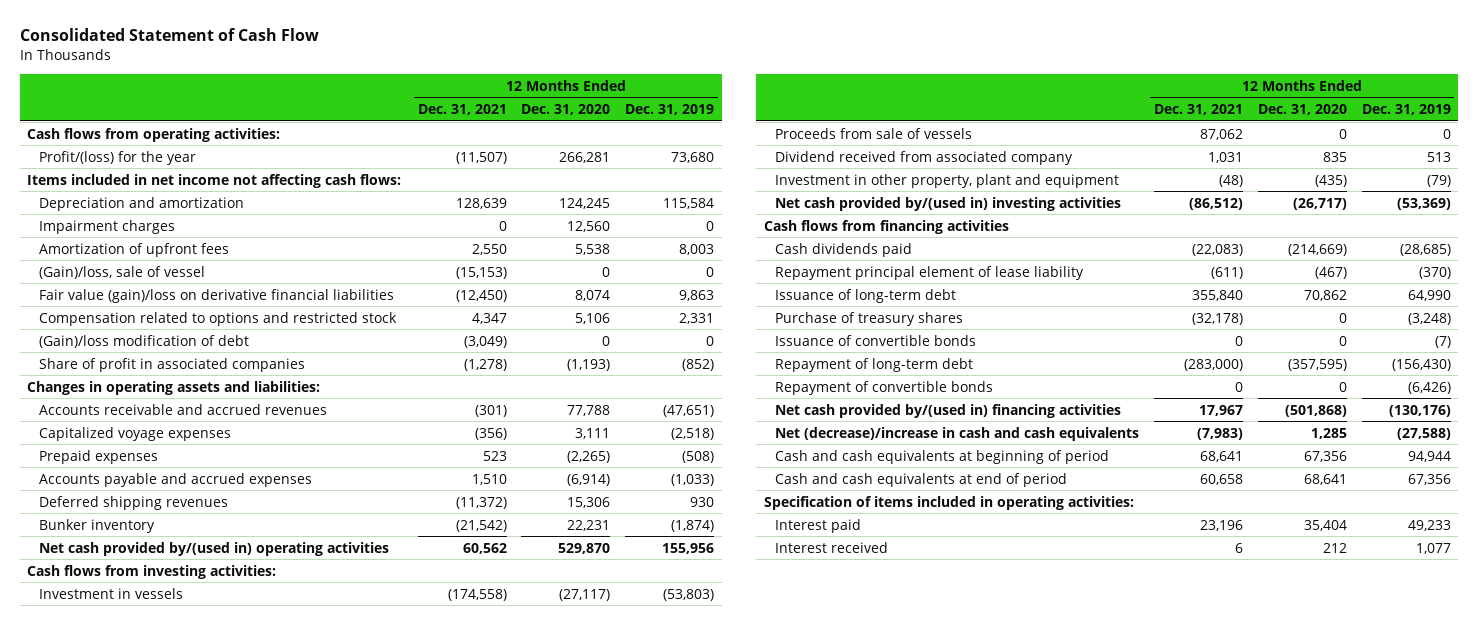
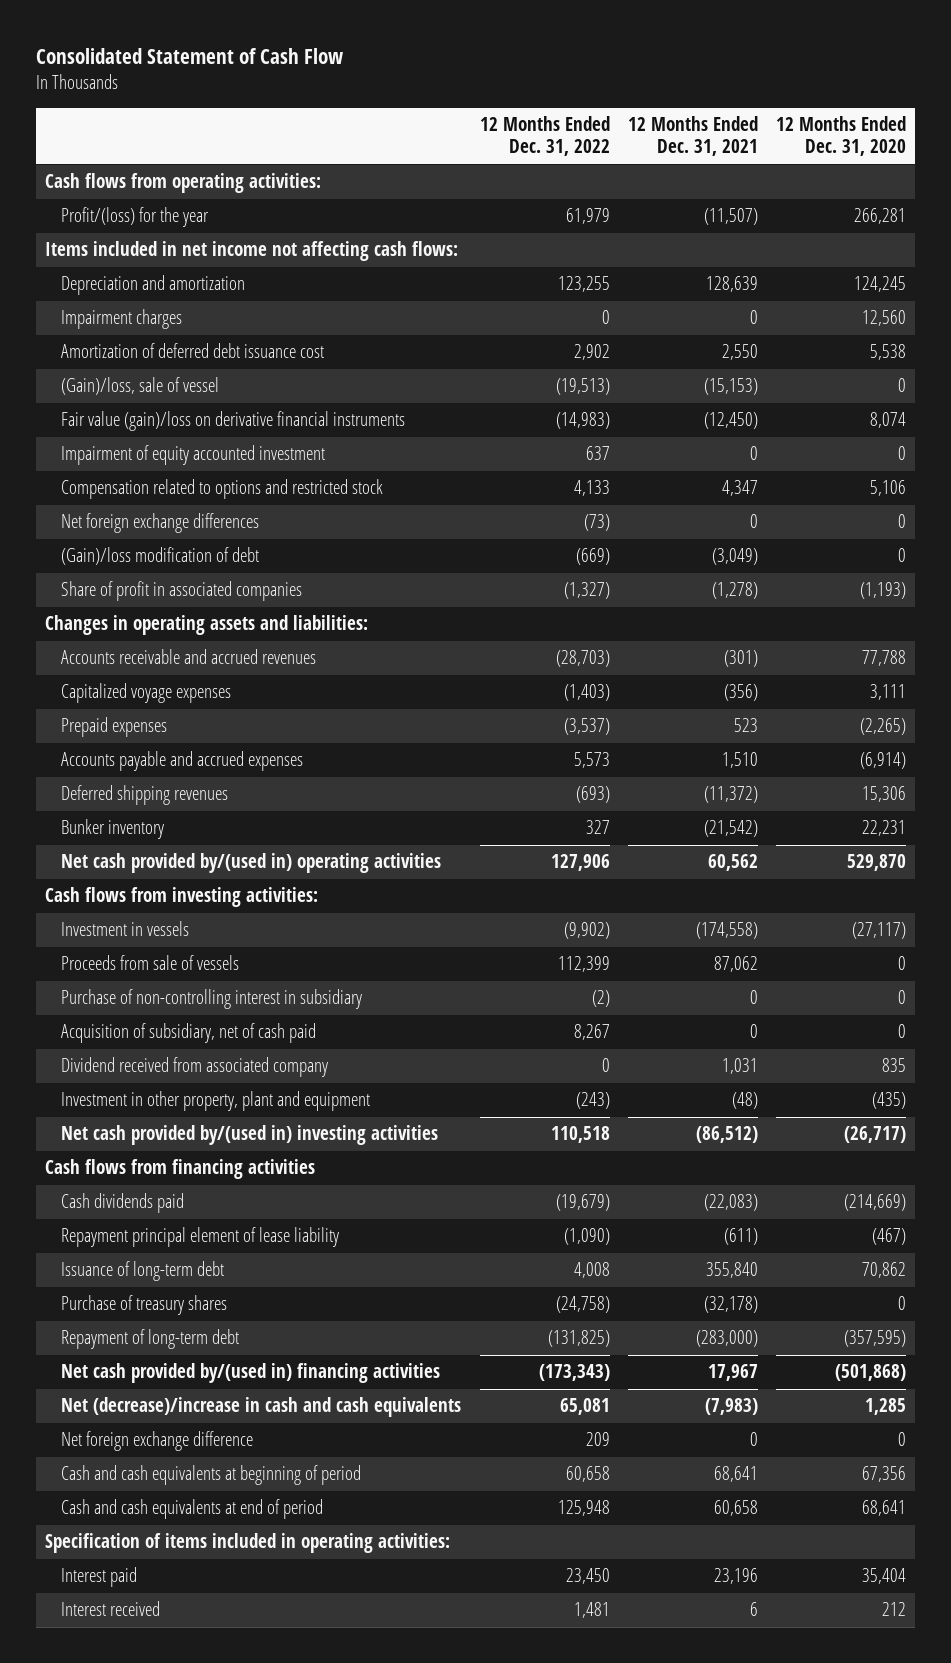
- | 12 Months Ended Dec. 31, 2021 | 12 Months Ended Dec. 31, 2020 | 12 Months Ended Dec. 31, 2019
+ | 12 Months Ended Dec. 31, 2022 | 12 Months Ended Dec. 31, 2021 | 12 Months Ended Dec. 31, 2020
- Amortization of upfront fees | 2,550 | 5,538 | 8,003
+ Amortization of deferred debt issuance cost | 2,902 | 2,550 | 5,538
- Fair value (gain)/loss on derivative financial liabilities | (12,450) | 8,074 | 9,863
+ Fair value (gain)/loss on derivative financial instruments | (14,983) | (12,450) | 8,074
+ Impairment of equity accounted investment | 637 | 0 | 0
+ Net foreign exchange differences | (73) | 0 | 0
+ Purchase of non-controlling interest in subsidiary | (2) | 0 | 0
+ Acquisition of subsidiary, net of cash paid | 8,267 | 0 | 0
- Issuance of convertible bonds | 0 | 0 | (7)
- Repayment of convertible bonds | 0 | 0 | (6,426)
+ Net foreign exchange difference | 209 | 0 | 0

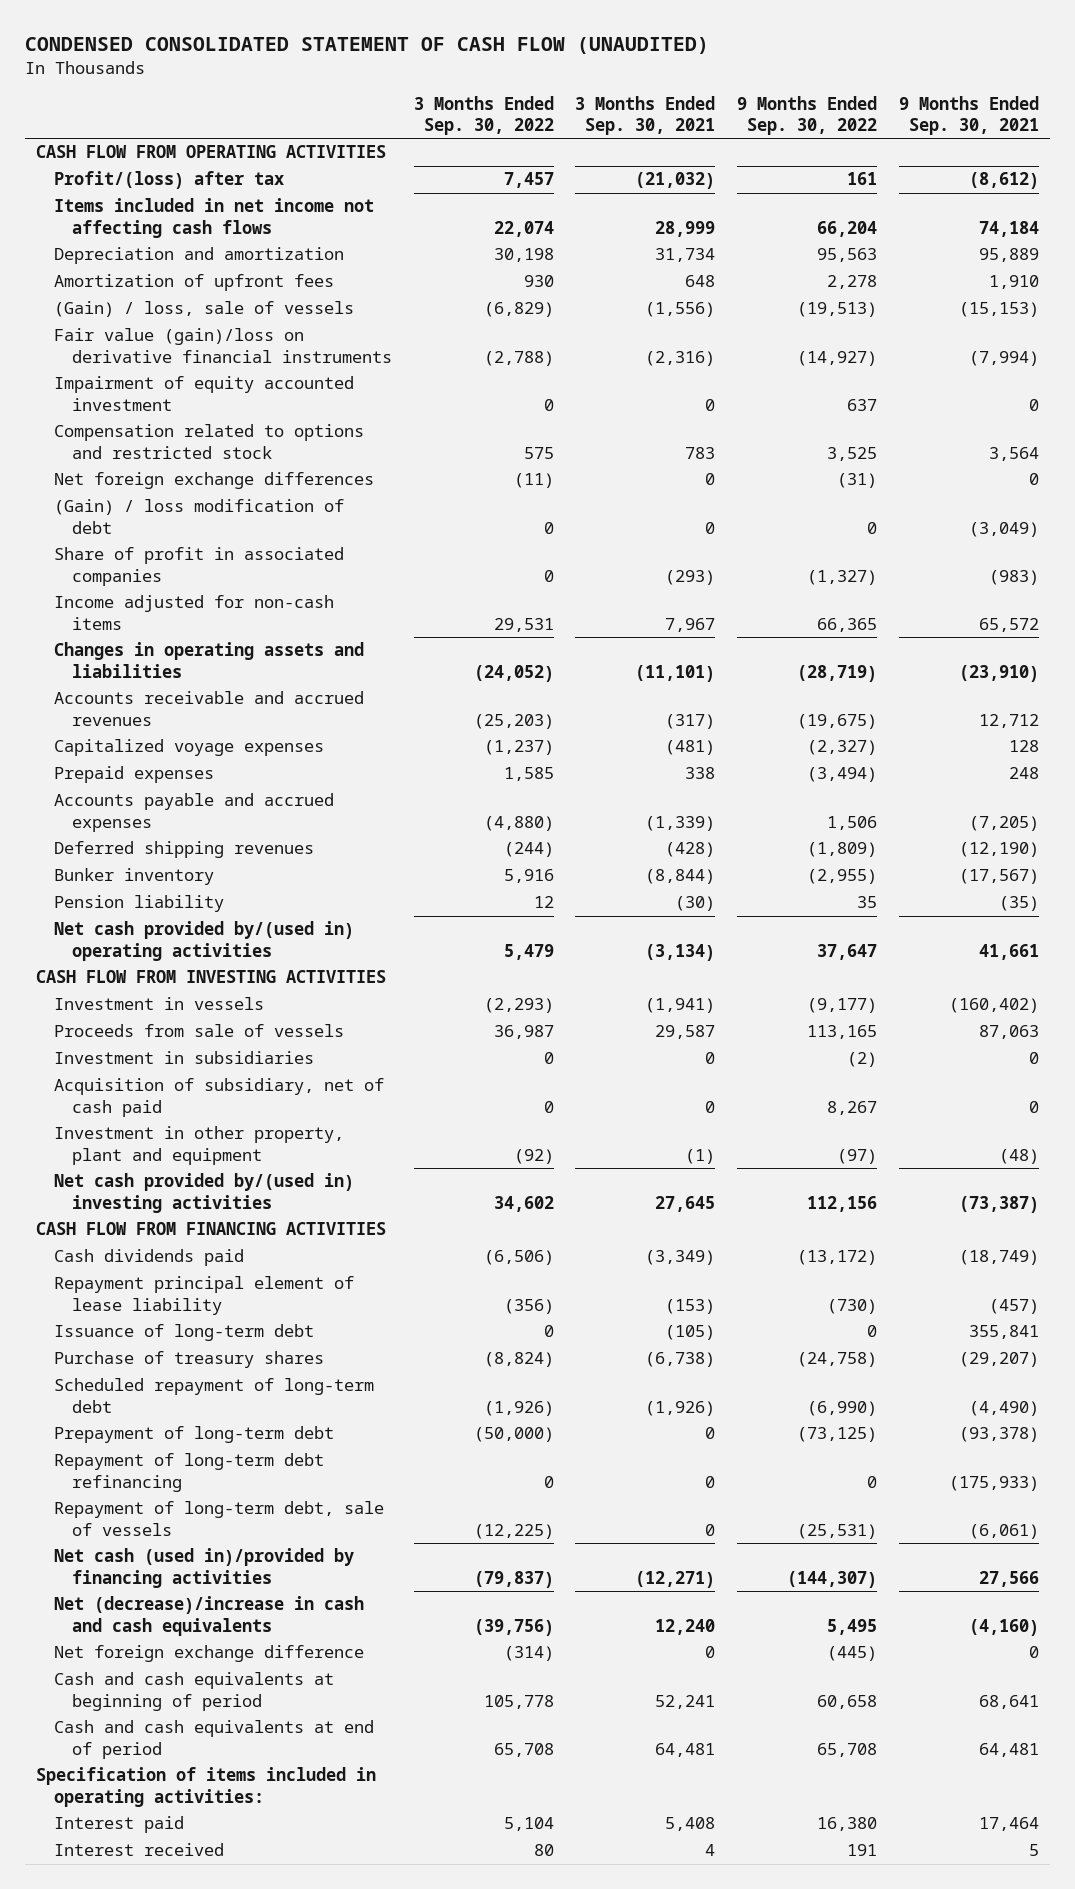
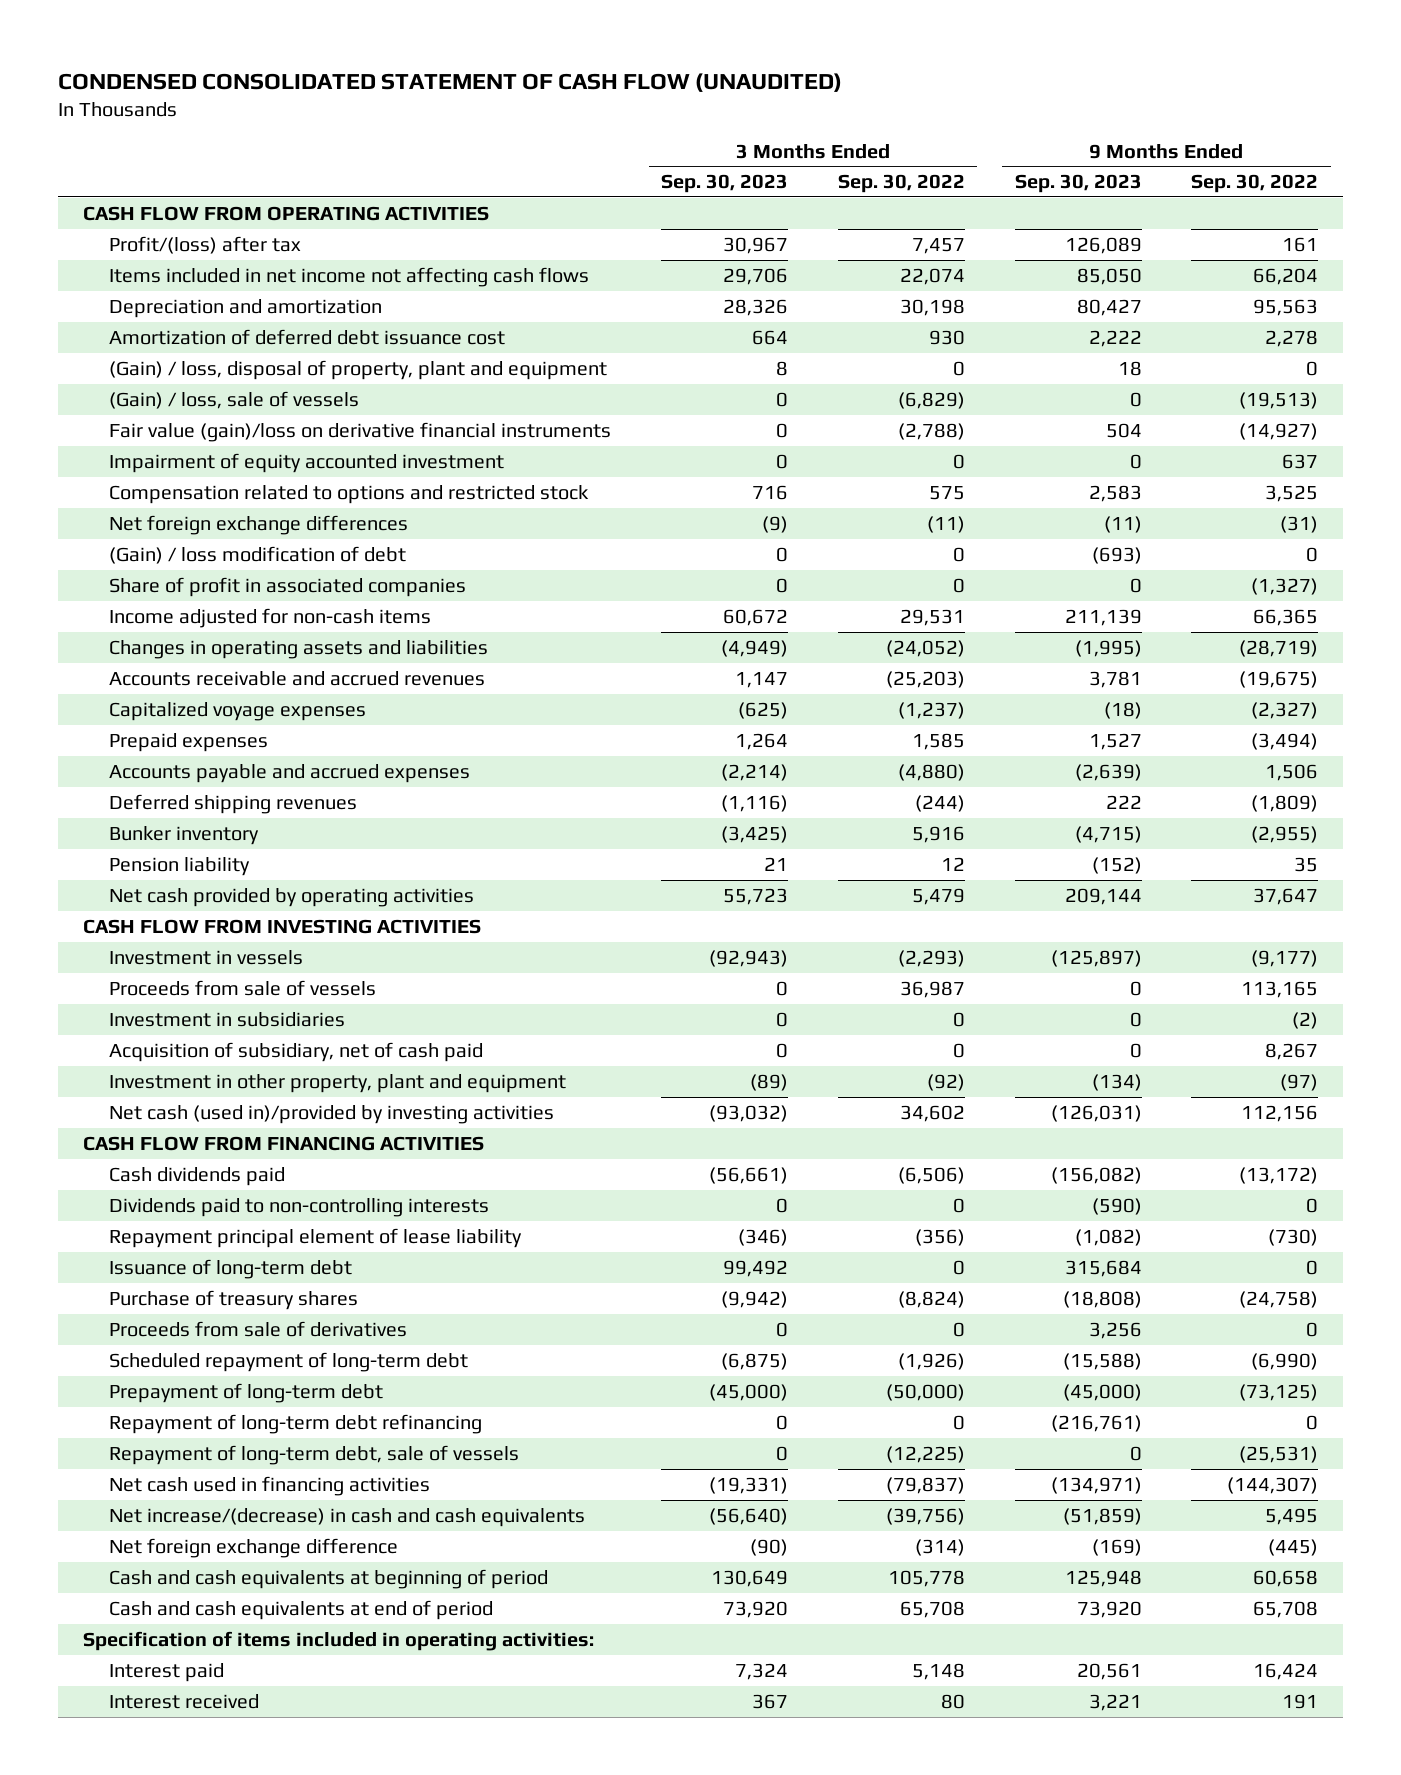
- | 3 Months Ended Sep. 30, 2022 | 3 Months Ended Sep. 30, 2021 | 9 Months Ended Sep. 30, 2022 | 9 Months Ended Sep. 30, 2021
+ | 3 Months Ended Sep. 30, 2023 | 3 Months Ended Sep. 30, 2022 | 9 Months Ended Sep. 30, 2023 | 9 Months Ended Sep. 30, 2022
- Amortization of upfront fees | 930 | 648 | 2,278 | 1,910
+ Amortization of deferred debt issuance cost | 664 | 930 | 2,222 | 2,278
+ (Gain) / loss, disposal of property, plant and equipment | 8 | 0 | 18 | 0
- Net cash provided by/(used in) operating activities | 5,479 | (3,134) | 37,647 | 41,661
+ Net cash provided by operating activities | 55,723 | 5,479 | 209,144 | 37,647
- Net cash provided by/(used in) investing activities | 34,602 | 27,645 | 112,156 | (73,387)
+ Net cash (used in)/provided by investing activities | (93,032) | 34,602 | (126,031) | 112,156
+ Dividends paid to non-controlling interests | 0 | 0 | (590) | 0
+ Proceeds from sale of derivatives | 0 | 0 | 3,256 | 0
- Net cash (used in)/provided by financing activities | (79,837) | (12,271) | (144,307) | 27,566
- Net (decrease)/increase in cash and cash equivalents | (39,756) | 12,240 | 5,495 | (4,160)
+ Net cash used in financing activities | (19,331) | (79,837) | (134,971) | (144,307)
+ Net increase/(decrease) in cash and cash equivalents | (56,640) | (39,756) | (51,859) | 5,495
- Interest paid | 5,104 | 5,408 | 16,380 | 17,464
+ Interest paid | 7,324 | 5,148 | 20,561 | 16,424

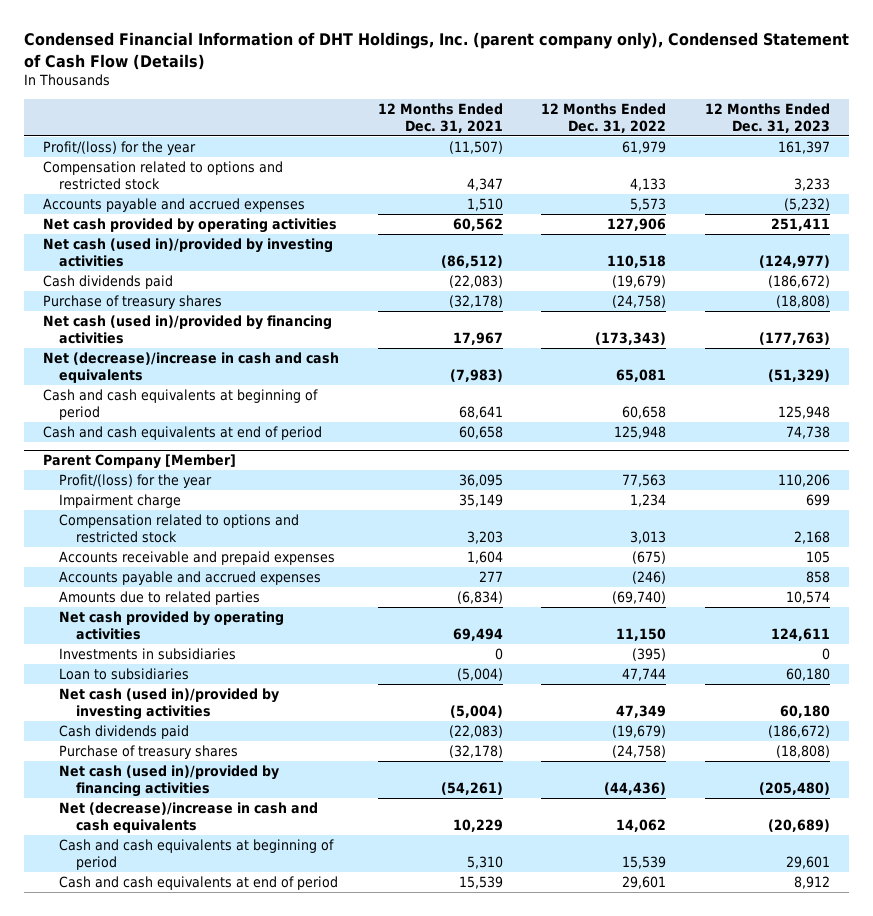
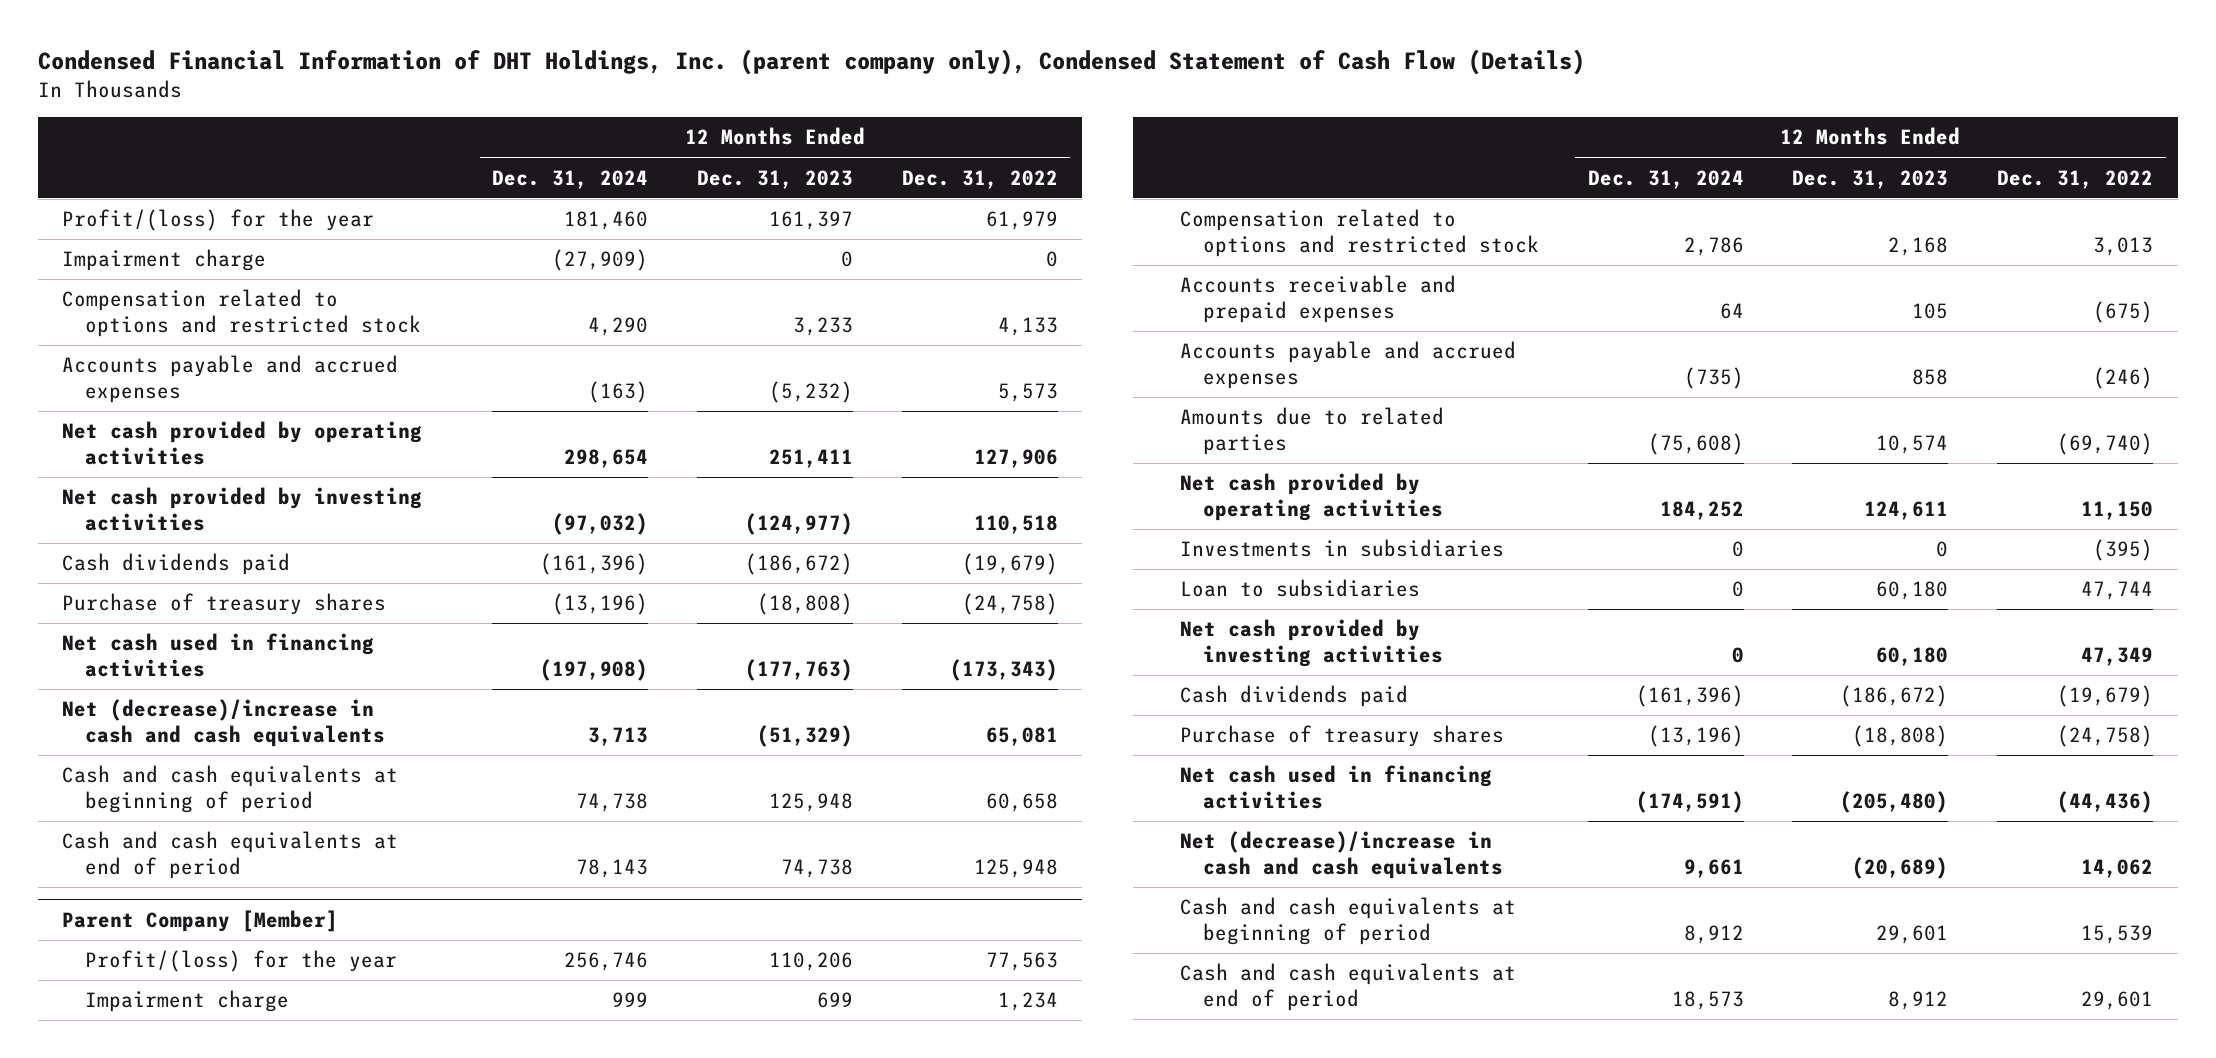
- | 12 Months Ended Dec. 31, 2021 | 12 Months Ended Dec. 31, 2022 | 12 Months Ended Dec. 31, 2023
+ | 12 Months Ended Dec. 31, 2024 | 12 Months Ended Dec. 31, 2023 | 12 Months Ended Dec. 31, 2022
+ Impairment charge | (27,909) | 0 | 0
- Net cash (used in)/provided by investing activities | (86,512) | 110,518 | (124,977)
+ Net cash provided by investing activities | (97,032) | (124,977) | 110,518
- Net cash (used in)/provided by financing activities | 17,967 | (173,343) | (177,763)
+ Net cash used in financing activities | (197,908) | (177,763) | (173,343)
@ Parent Company [Member]
- Net cash (used in)/provided by investing activities | (5,004) | 47,349 | 60,180
+ Net cash provided by investing activities | 0 | 60,180 | 47,349
- Net cash (used in)/provided by financing activities | (54,261) | (44,436) | (205,480)
+ Net cash used in financing activities | (174,591) | (205,480) | (44,436)

